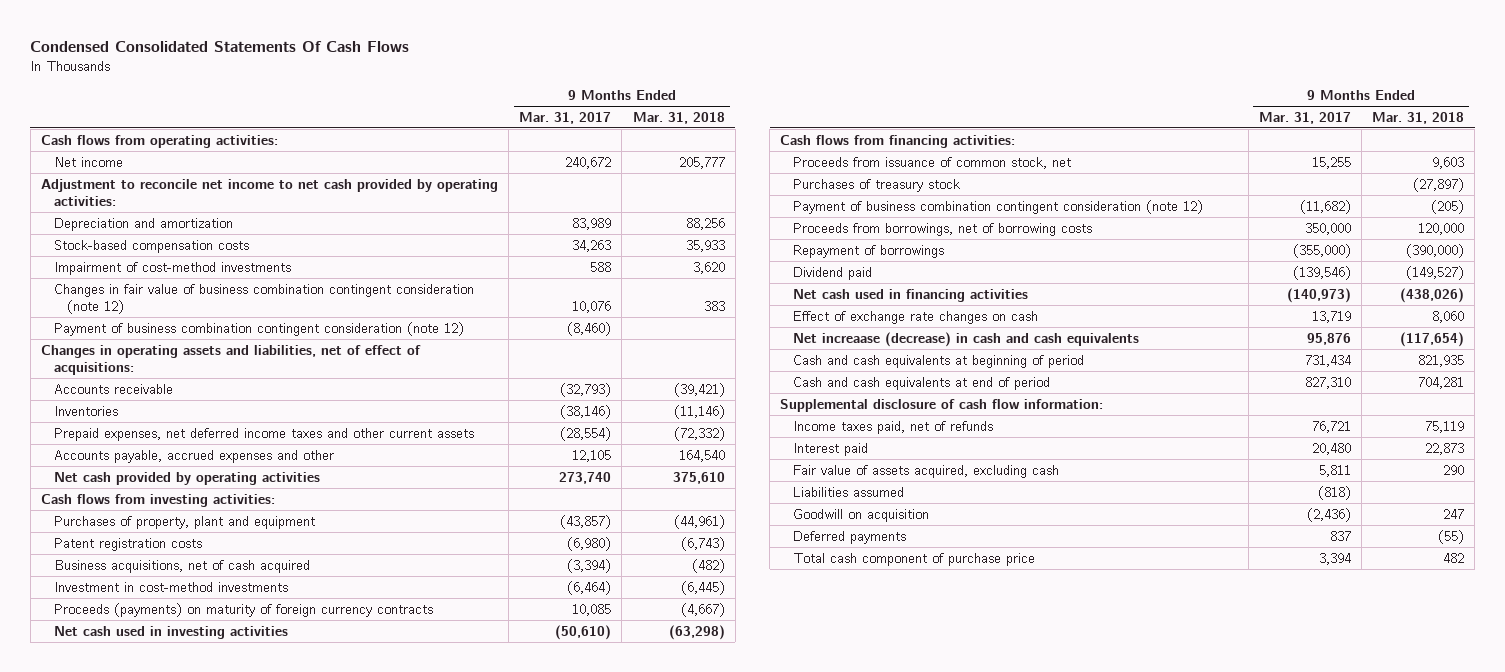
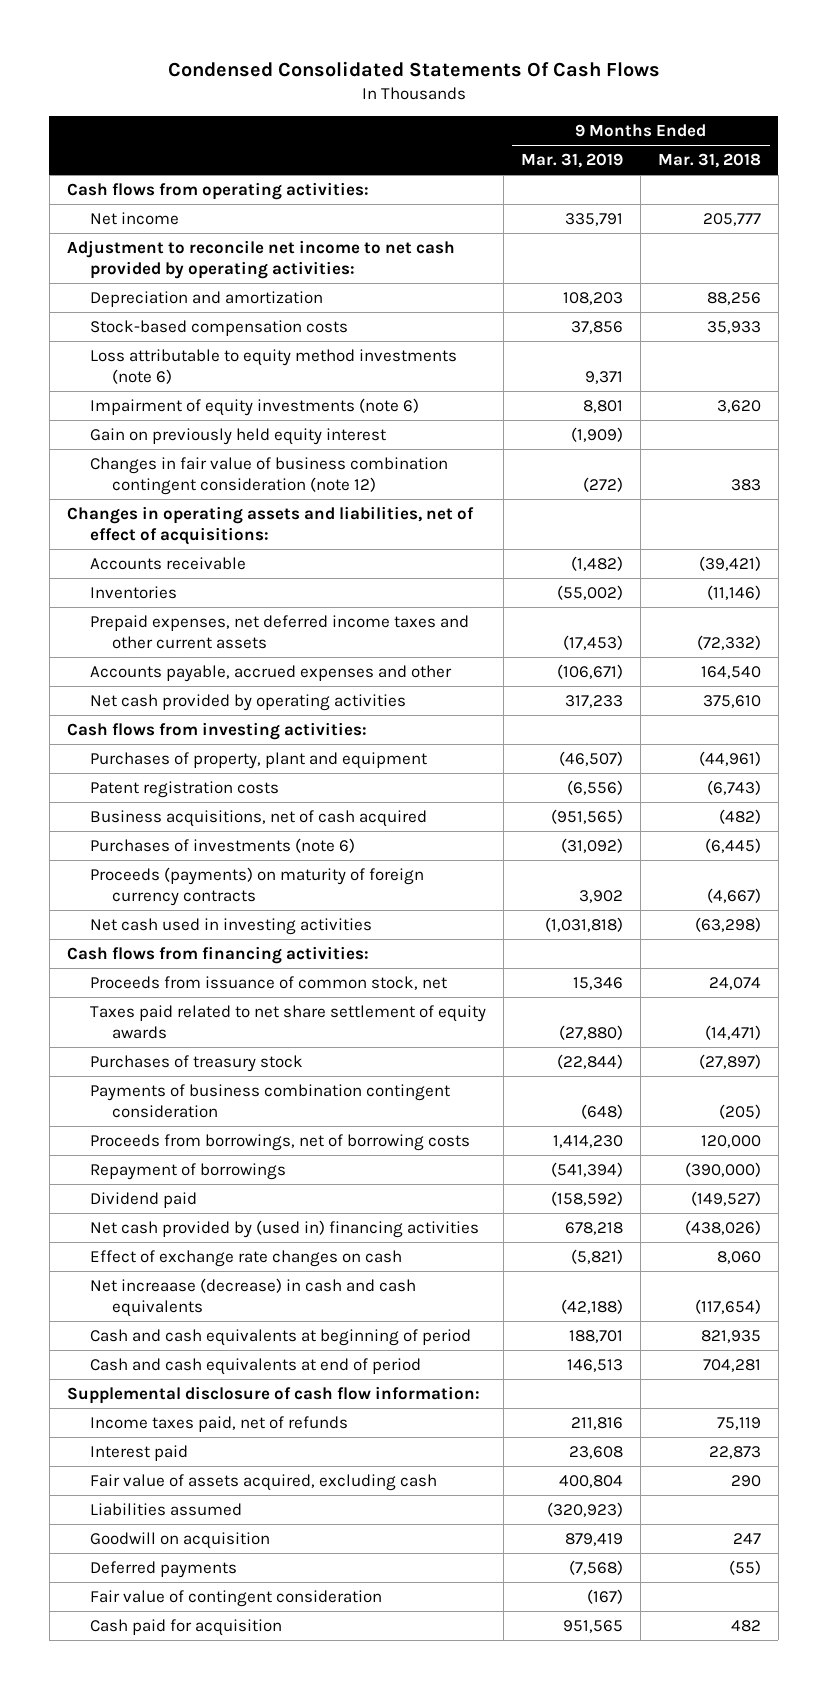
- | 9 Months Ended Mar. 31, 2017 | 9 Months Ended Mar. 31, 2018
+ | 9 Months Ended Mar. 31, 2019 | 9 Months Ended Mar. 31, 2018
- Impairment of cost-method investments | 588 | 3,620
+ Loss attributable to equity method investments (note 6) | 9,371 |
+ Impairment of equity investments (note 6) | 8,801 | 3,620
+ Gain on previously held equity interest | (1,909) |
- Payment of business combination contingent consideration (note 12) | (8,460) |
- Investment in cost-method investments | (6,464) | (6,445)
+ Purchases of investments (note 6) | (31,092) | (6,445)
- Proceeds from issuance of common stock, net | 15,255 | 9,603
+ Proceeds from issuance of common stock, net | 15,346 | 24,074
+ Taxes paid related to net share settlement of equity awards | (27,880) | (14,471)
- Payment of business combination contingent consideration (note 12) | (11,682) | (205)
+ Payments of business combination contingent consideration | (648) | (205)
- Net cash used in financing activities | (140,973) | (438,026)
+ Net cash provided by (used in) financing activities | 678,218 | (438,026)
- Total cash component of purchase price | 3,394 | 482
+ Fair value of contingent consideration | (167) |
+ Cash paid for acquisition | 951,565 | 482

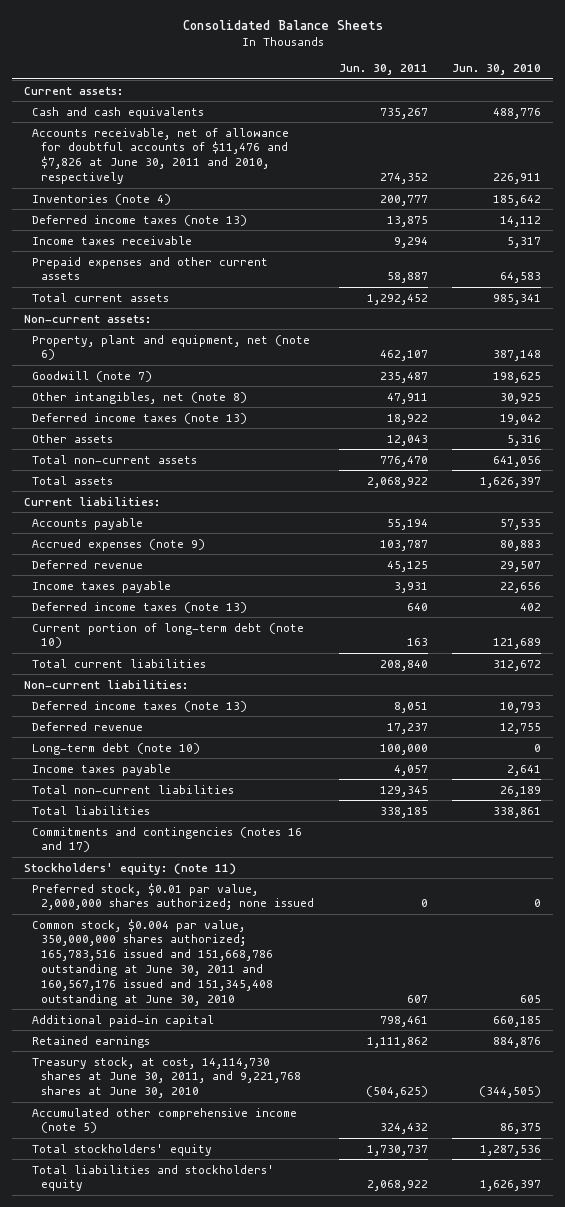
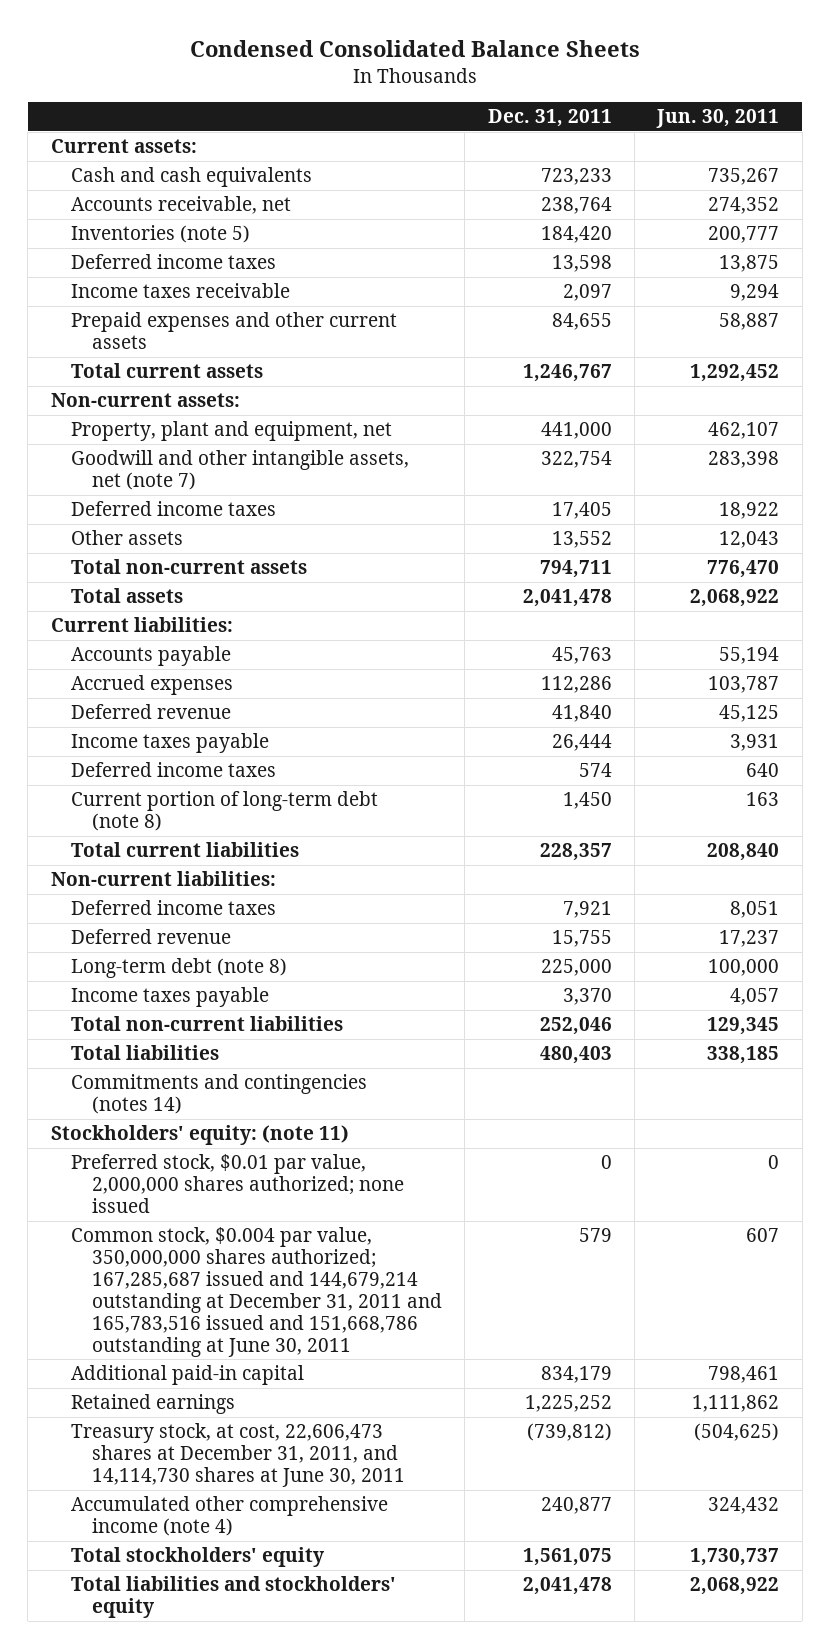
- Consolidated Balance Sheets
+ Condensed Consolidated Balance Sheets
- | Jun. 30, 2011 | Jun. 30, 2010
+ | Dec. 31, 2011 | Jun. 30, 2011
- Accounts receivable, net of allowance for doubtful accounts of $11,476 and $7,826 at June 30, 2011 and 2010, respectively | 274,352 | 226,911
- Inventories (note 4) | 200,777 | 185,642
- Deferred income taxes (note 13) | 13,875 | 14,112
+ Accounts receivable, net | 238,764 | 274,352
+ Inventories (note 5) | 184,420 | 200,777
+ Deferred income taxes | 13,598 | 13,875
- Property, plant and equipment, net (note 6) | 462,107 | 387,148
- Goodwill (note 7) | 235,487 | 198,625
- Other intangibles, net (note 8) | 47,911 | 30,925
- Deferred income taxes (note 13) | 18,922 | 19,042
+ Property, plant and equipment, net | 441,000 | 462,107
+ Goodwill and other intangible assets, net (note 7) | 322,754 | 283,398
+ Deferred income taxes | 17,405 | 18,922
- Accrued expenses (note 9) | 103,787 | 80,883
+ Accrued expenses | 112,286 | 103,787
- Deferred income taxes (note 13) | 640 | 402
- Current portion of long-term debt (note 10) | 163 | 121,689
+ Deferred income taxes | 574 | 640
+ Current portion of long-term debt (note 8) | 1,450 | 163
- Deferred income taxes (note 13) | 8,051 | 10,793
+ Deferred income taxes | 7,921 | 8,051
- Long-term debt (note 10) | 100,000 | 0
+ Long-term debt (note 8) | 225,000 | 100,000
- Commitments and contingencies (notes 16 and 17)
+ Commitments and contingencies (notes 14)
- Common stock, $0.004 par value, 350,000,000 shares authorized; 165,783,516 issued and 151,668,786 outstanding at June 30, 2011 and 160,567,176 issued and 151,345,408 outstanding at June 30, 2010 | 607 | 605
+ Common stock, $0.004 par value, 350,000,000 shares authorized; 167,285,687 issued and 144,679,214 outstanding at December 31, 2011 and 165,783,516 issued and 151,668,786 outstanding at June 30, 2011 | 579 | 607
- Treasury stock, at cost, 14,114,730 shares at June 30, 2011, and 9,221,768 shares at June 30, 2010 | (504,625) | (344,505)
- Accumulated other comprehensive income (note 5) | 324,432 | 86,375
+ Treasury stock, at cost, 22,606,473 shares at December 31, 2011, and 14,114,730 shares at June 30, 2011 | (739,812) | (504,625)
+ Accumulated other comprehensive income (note 4) | 240,877 | 324,432

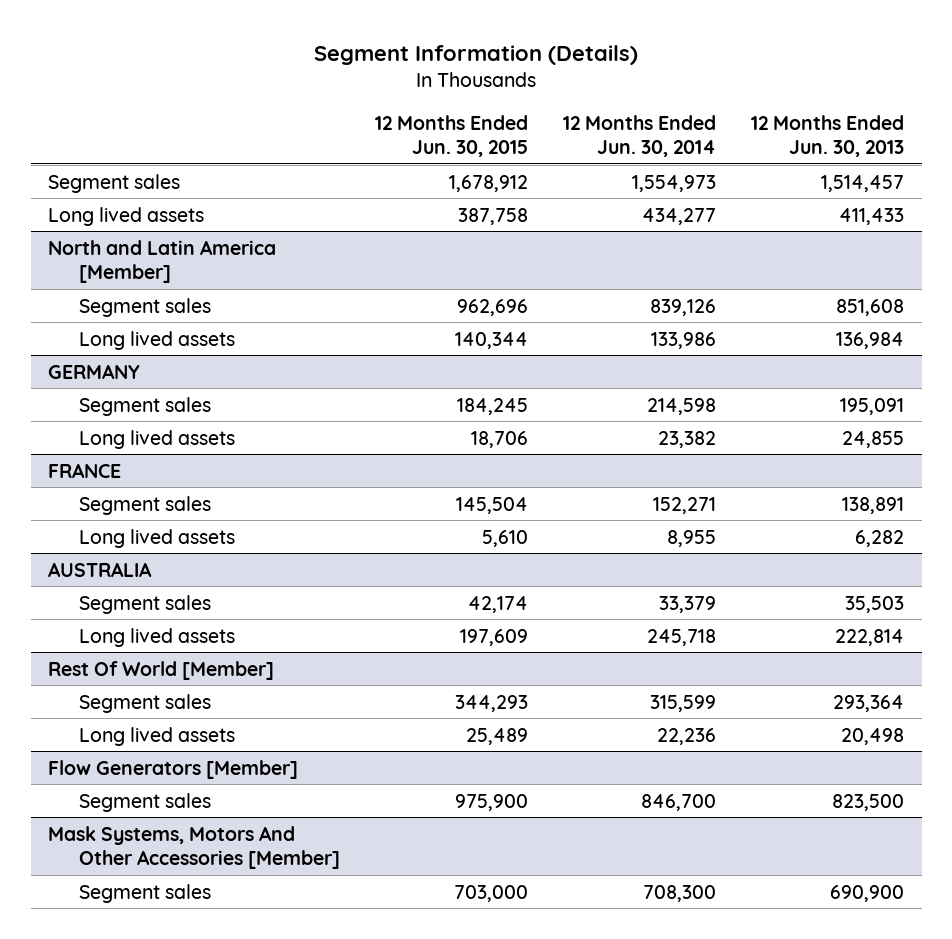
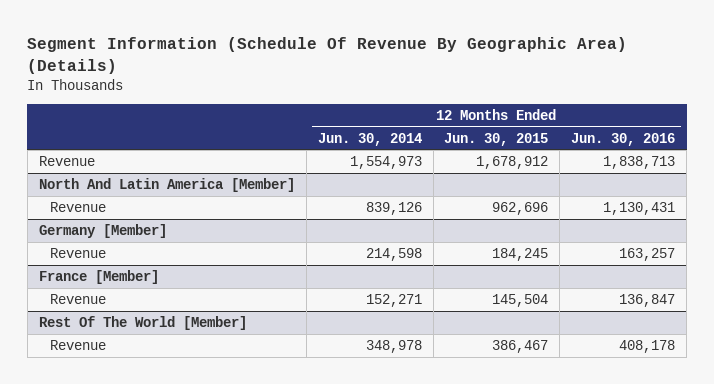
- Segment Information (Details)
+ Segment Information (Schedule Of Revenue By Geographic Area) (Details)
- | 12 Months Ended Jun. 30, 2015 | 12 Months Ended Jun. 30, 2014 | 12 Months Ended Jun. 30, 2013
+ | 12 Months Ended Jun. 30, 2014 | 12 Months Ended Jun. 30, 2015 | 12 Months Ended Jun. 30, 2016
- Segment sales | 1,678,912 | 1,554,973 | 1,514,457
- Long lived assets | 387,758 | 434,277 | 411,433
- North and Latin America [Member]
- Segment sales | 962,696 | 839,126 | 851,608
- Long lived assets | 140,344 | 133,986 | 136,984
- GERMANY
- Segment sales | 184,245 | 214,598 | 195,091
- Long lived assets | 18,706 | 23,382 | 24,855
- FRANCE
- Segment sales | 145,504 | 152,271 | 138,891
- Long lived assets | 5,610 | 8,955 | 6,282
- AUSTRALIA
- Segment sales | 42,174 | 33,379 | 35,503
- Long lived assets | 197,609 | 245,718 | 222,814
- Rest Of World [Member]
- Segment sales | 344,293 | 315,599 | 293,364
- Long lived assets | 25,489 | 22,236 | 20,498
- Flow Generators [Member]
- Segment sales | 975,900 | 846,700 | 823,500
- Mask Systems, Motors And Other Accessories [Member]
- Segment sales | 703,000 | 708,300 | 690,900
+ Revenue | 1,554,973 | 1,678,912 | 1,838,713
+ North And Latin America [Member]
+ Revenue | 839,126 | 962,696 | 1,130,431
+ Germany [Member]
+ Revenue | 214,598 | 184,245 | 163,257
+ France [Member]
+ Revenue | 152,271 | 145,504 | 136,847
+ Rest Of The World [Member]
+ Revenue | 348,978 | 386,467 | 408,178

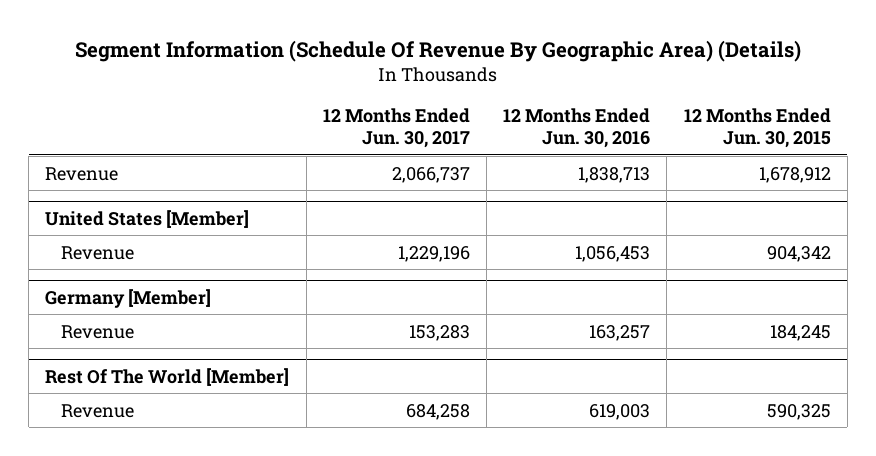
- | 12 Months Ended Jun. 30, 2014 | 12 Months Ended Jun. 30, 2015 | 12 Months Ended Jun. 30, 2016
+ | 12 Months Ended Jun. 30, 2017 | 12 Months Ended Jun. 30, 2016 | 12 Months Ended Jun. 30, 2015
- North And Latin America [Member]
- Revenue | 839,126 | 962,696 | 1,130,431
+ United States [Member]
+ Revenue | 1,229,196 | 1,056,453 | 904,342
- France [Member]
- Revenue | 152,271 | 145,504 | 136,847
@ Rest Of The World [Member]
- Revenue | 348,978 | 386,467 | 408,178
+ Revenue | 684,258 | 619,003 | 590,325

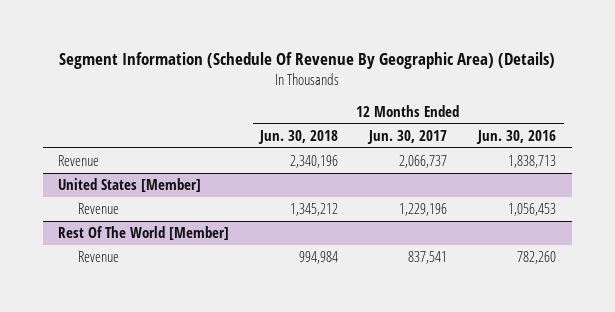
- | 12 Months Ended Jun. 30, 2017 | 12 Months Ended Jun. 30, 2016 | 12 Months Ended Jun. 30, 2015
+ | 12 Months Ended Jun. 30, 2018 | 12 Months Ended Jun. 30, 2017 | 12 Months Ended Jun. 30, 2016
- Germany [Member]
- Revenue | 153,283 | 163,257 | 184,245
@ Rest Of The World [Member]
- Revenue | 684,258 | 619,003 | 590,325
+ Revenue | 994,984 | 837,541 | 782,260

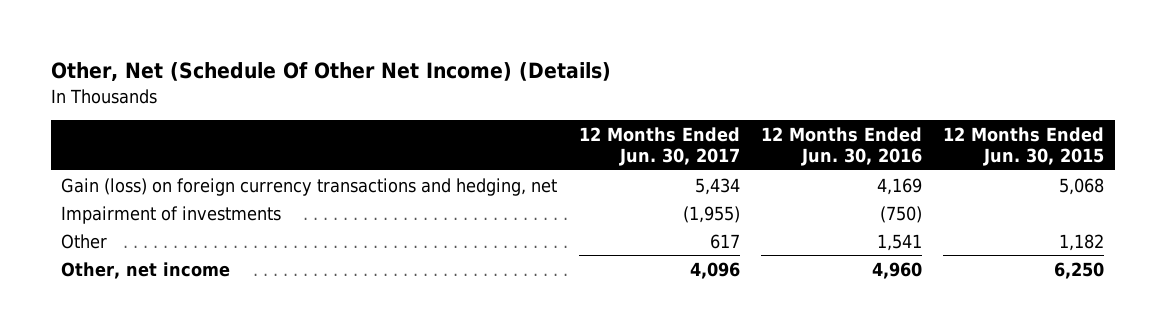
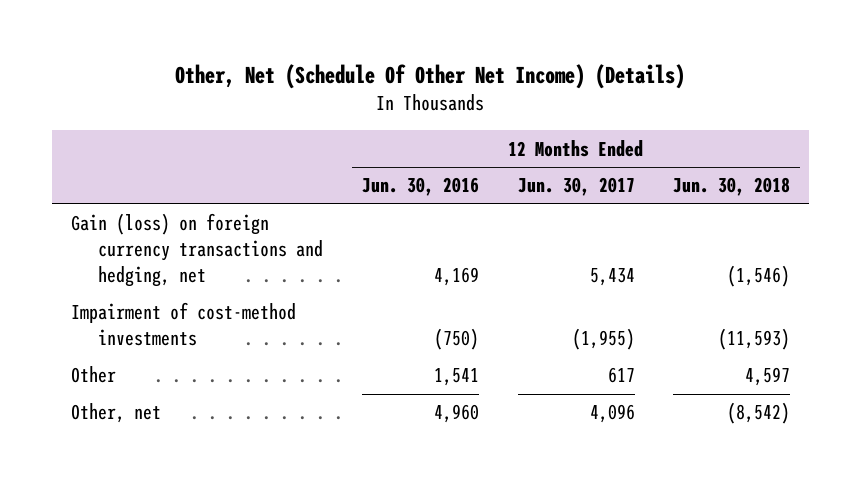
- | 12 Months Ended Jun. 30, 2017 | 12 Months Ended Jun. 30, 2016 | 12 Months Ended Jun. 30, 2015
+ | 12 Months Ended Jun. 30, 2016 | 12 Months Ended Jun. 30, 2017 | 12 Months Ended Jun. 30, 2018
- Impairment of investments | (1,955) | (750) |
+ Impairment of cost-method investments | (750) | (1,955) | (11,593)
- Other, net income | 4,096 | 4,960 | 6,250
+ Other, net | 4,960 | 4,096 | (8,542)

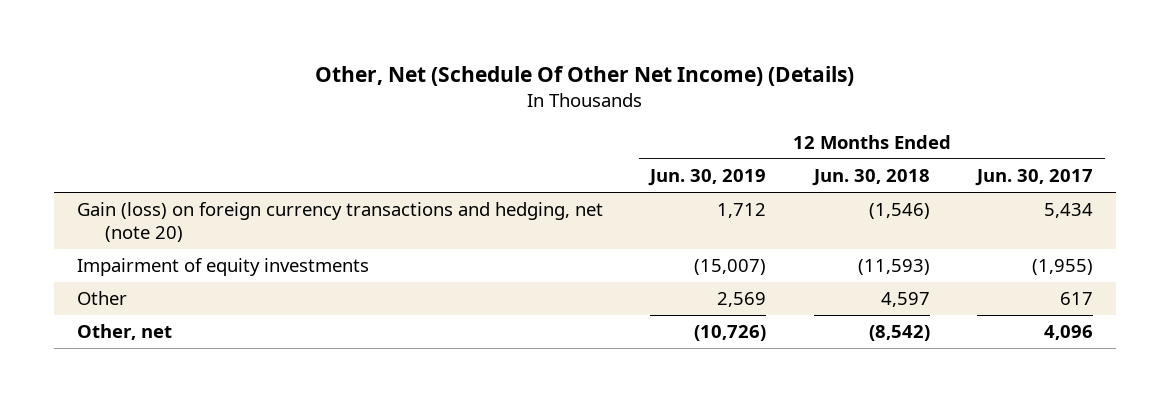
- | 12 Months Ended Jun. 30, 2016 | 12 Months Ended Jun. 30, 2017 | 12 Months Ended Jun. 30, 2018
+ | 12 Months Ended Jun. 30, 2019 | 12 Months Ended Jun. 30, 2018 | 12 Months Ended Jun. 30, 2017
- Gain (loss) on foreign currency transactions and hedging, net | 4,169 | 5,434 | (1,546)
- Impairment of cost-method investments | (750) | (1,955) | (11,593)
+ Gain (loss) on foreign currency transactions and hedging, net (note 20) | 1,712 | (1,546) | 5,434
+ Impairment of equity investments | (15,007) | (11,593) | (1,955)

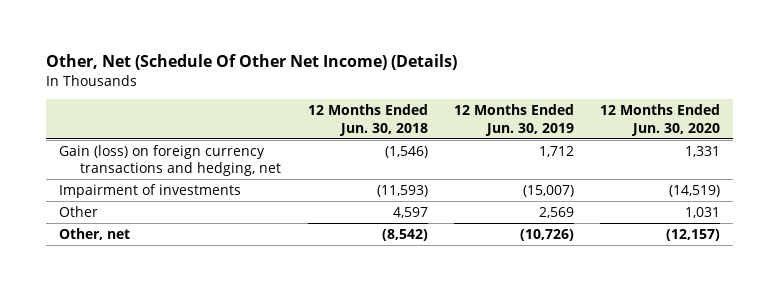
- | 12 Months Ended Jun. 30, 2019 | 12 Months Ended Jun. 30, 2018 | 12 Months Ended Jun. 30, 2017
+ | 12 Months Ended Jun. 30, 2018 | 12 Months Ended Jun. 30, 2019 | 12 Months Ended Jun. 30, 2020
- Gain (loss) on foreign currency transactions and hedging, net (note 20) | 1,712 | (1,546) | 5,434
- Impairment of equity investments | (15,007) | (11,593) | (1,955)
+ Gain (loss) on foreign currency transactions and hedging, net | (1,546) | 1,712 | 1,331
+ Impairment of investments | (11,593) | (15,007) | (14,519)

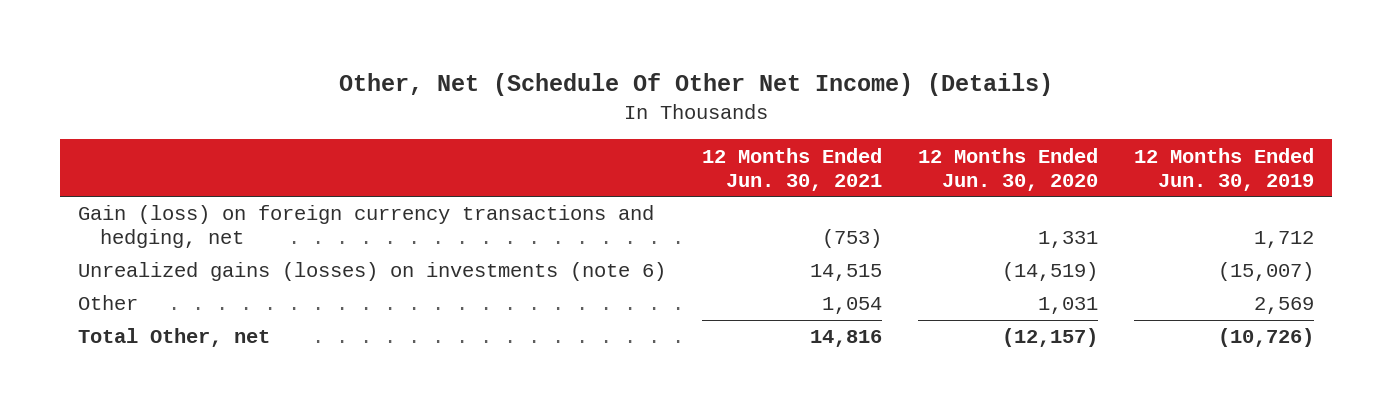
- | 12 Months Ended Jun. 30, 2018 | 12 Months Ended Jun. 30, 2019 | 12 Months Ended Jun. 30, 2020
+ | 12 Months Ended Jun. 30, 2021 | 12 Months Ended Jun. 30, 2020 | 12 Months Ended Jun. 30, 2019
- Impairment of investments | (11,593) | (15,007) | (14,519)
+ Unrealized gains (losses) on investments (note 6) | 14,515 | (14,519) | (15,007)
- Other, net | (8,542) | (10,726) | (12,157)
+ Total Other, net | 14,816 | (12,157) | (10,726)

